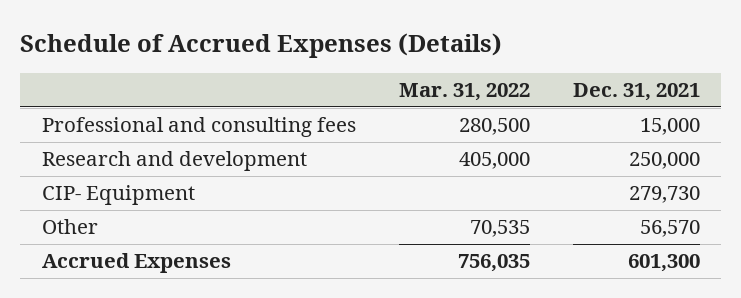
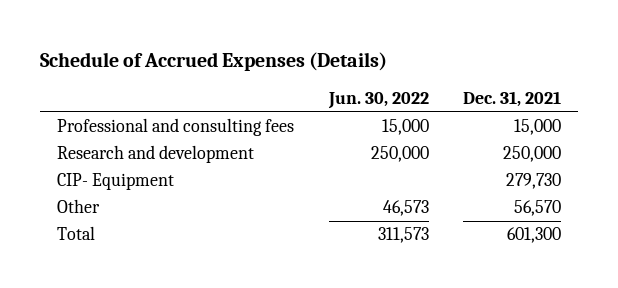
- | Mar. 31, 2022 | Dec. 31, 2021
+ | Jun. 30, 2022 | Dec. 31, 2021
- Accrued Expenses | 756,035 | 601,300
+ Total | 311,573 | 601,300

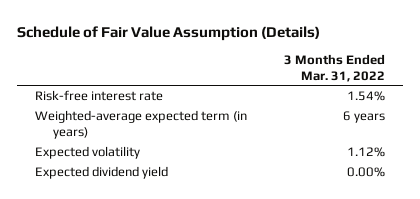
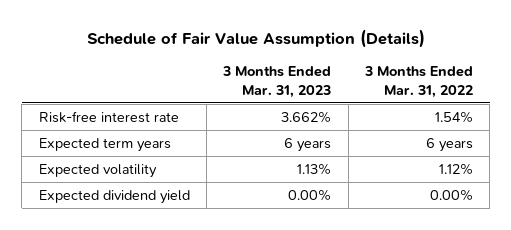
- | 3 Months Ended Mar. 31, 2022
+ | 3 Months Ended Mar. 31, 2023 | 3 Months Ended Mar. 31, 2022
- Weighted-average expected term (in years) | 6 years
+ Expected term years | 6 years | 6 years

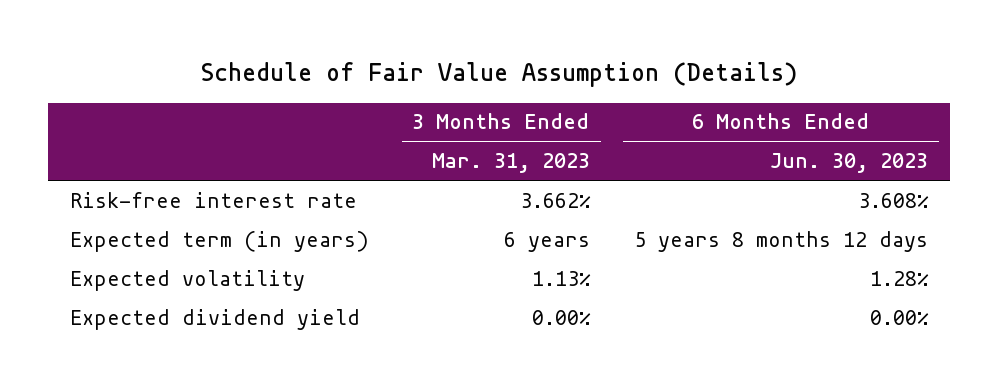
- | 3 Months Ended Mar. 31, 2023 | 3 Months Ended Mar. 31, 2022
+ | 3 Months Ended Mar. 31, 2023 | 6 Months Ended Jun. 30, 2023
- Expected term years | 6 years | 6 years
+ Expected term (in years) | 6 years | 5 years 8 months 12 days

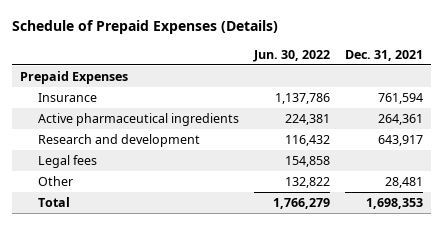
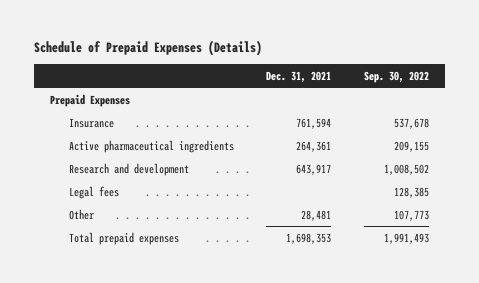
- | Jun. 30, 2022 | Dec. 31, 2021
+ | Dec. 31, 2021 | Sep. 30, 2022
- Total | 1,766,279 | 1,698,353
+ Total prepaid expenses | 1,698,353 | 1,991,493

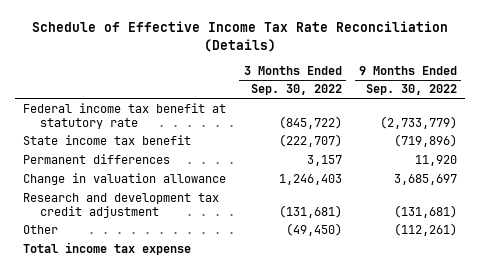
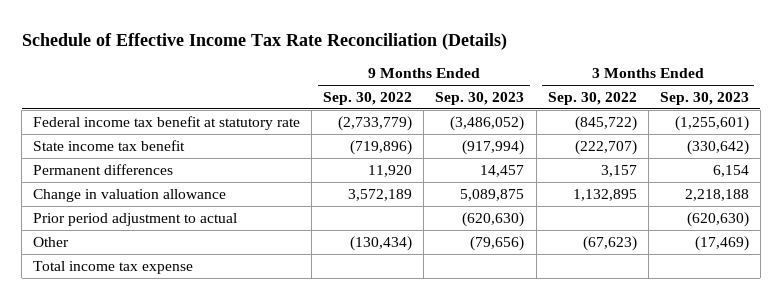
- | 3 Months Ended Sep. 30, 2022 | 9 Months Ended Sep. 30, 2022
+ | 9 Months Ended Sep. 30, 2022 | 9 Months Ended Sep. 30, 2023 | 3 Months Ended Sep. 30, 2022 | 3 Months Ended Sep. 30, 2023
- Change in valuation allowance | 1,246,403 | 3,685,697
- Research and development tax credit adjustment | (131,681) | (131,681)
- Other | (49,450) | (112,261)
+ Change in valuation allowance | 3,572,189 | 5,089,875 | 1,132,895 | 2,218,188
+ Prior period adjustment to actual | | (620,630) | | (620,630)
+ Other | (130,434) | (79,656) | (67,623) | (17,469)

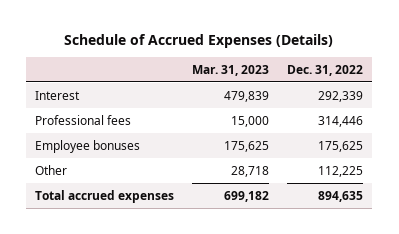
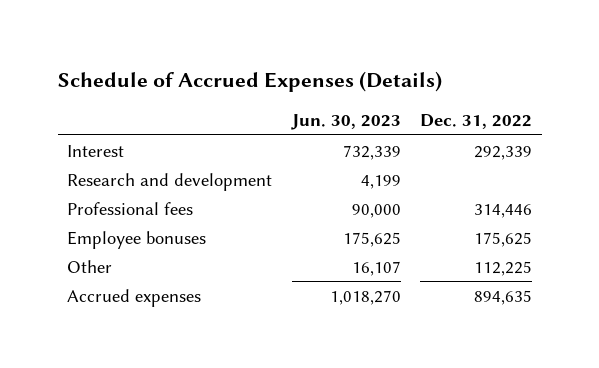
- | Mar. 31, 2023 | Dec. 31, 2022
+ | Jun. 30, 2023 | Dec. 31, 2022
+ Research and development | 4,199 |
- Total accrued expenses | 699,182 | 894,635
+ Accrued expenses | 1,018,270 | 894,635

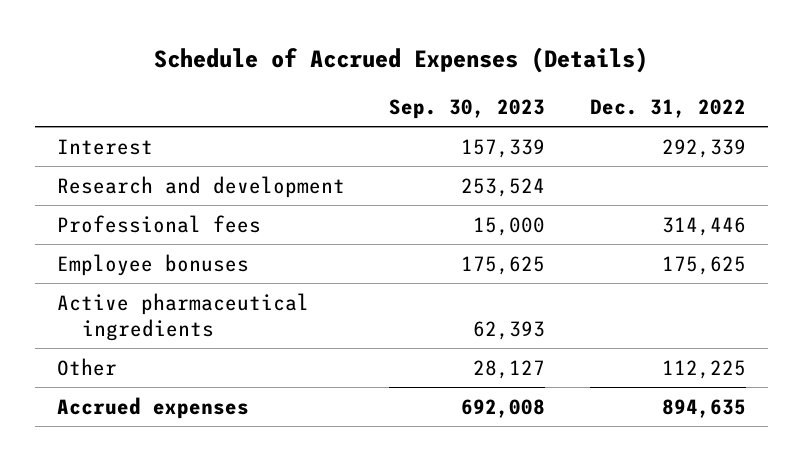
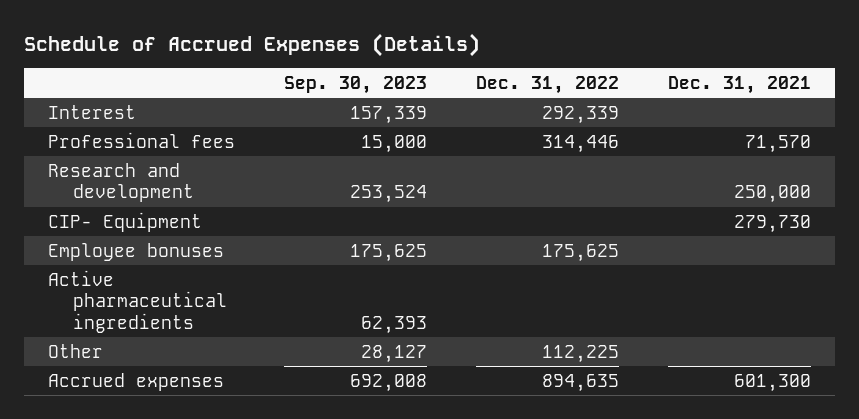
- | Sep. 30, 2023 | Dec. 31, 2022
+ | Sep. 30, 2023 | Dec. 31, 2022 | Dec. 31, 2021
moved down: Research and development | 253,524 | | 250,000
+ CIP- Equipment | | | 279,730

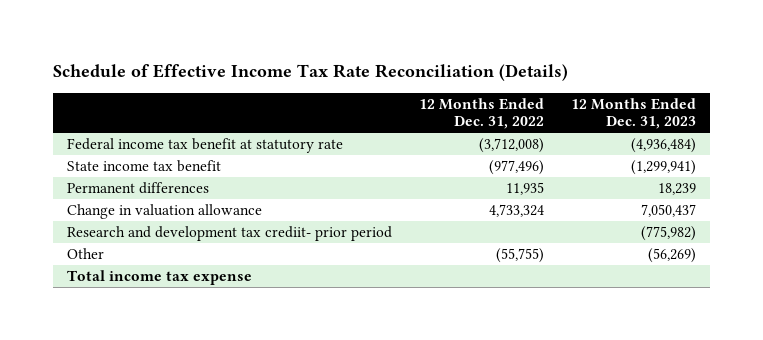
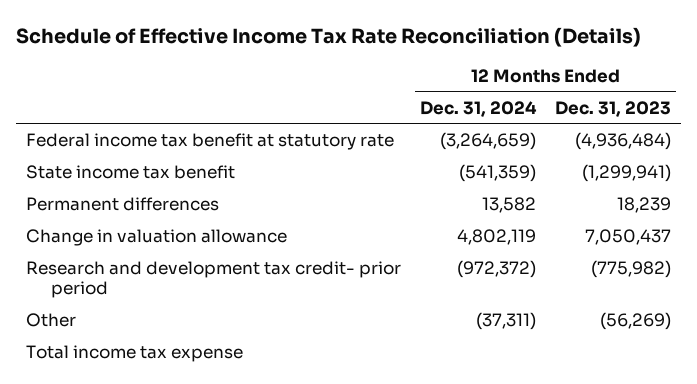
- | 12 Months Ended Dec. 31, 2022 | 12 Months Ended Dec. 31, 2023
+ | 12 Months Ended Dec. 31, 2024 | 12 Months Ended Dec. 31, 2023
- Research and development tax crediit- prior period | | (775,982)
+ Research and development tax credit- prior period | (972,372) | (775,982)

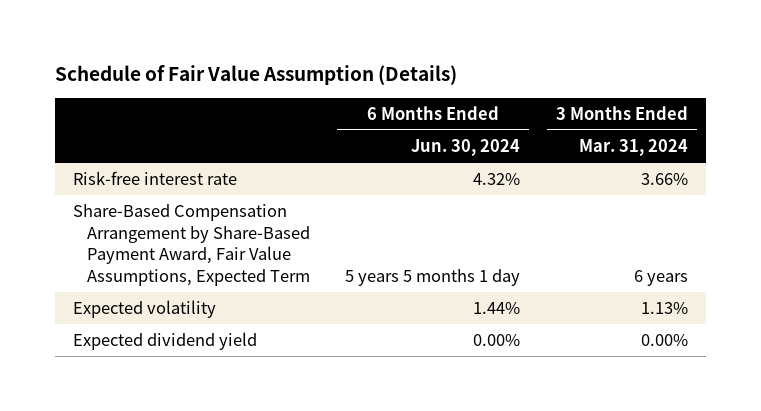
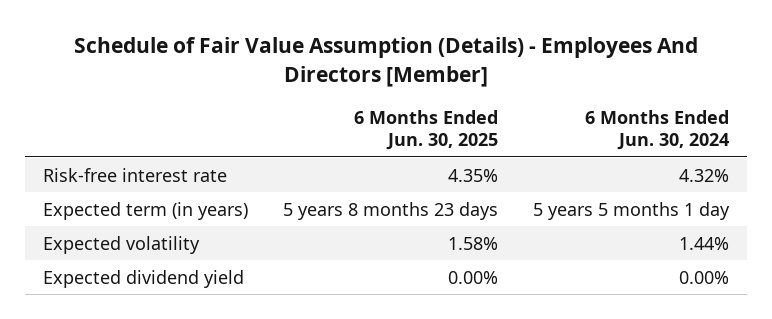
- Schedule of Fair Value Assumption (Details)
+ Schedule of Fair Value Assumption (Details) - Employees And Directors [Member]
- | 6 Months Ended Jun. 30, 2024 | 3 Months Ended Mar. 31, 2024
+ | 6 Months Ended Jun. 30, 2025 | 6 Months Ended Jun. 30, 2024
- Share-Based Compensation Arrangement by Share-Based Payment Award, Fair Value Assumptions, Expected Term | 5 years 5 months 1 day | 6 years
+ Expected term (in years) | 5 years 8 months 23 days | 5 years 5 months 1 day

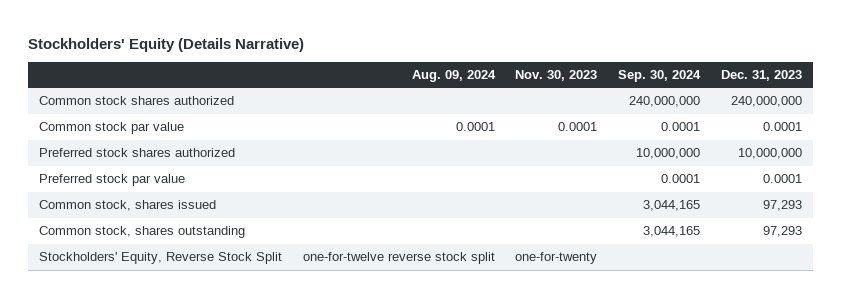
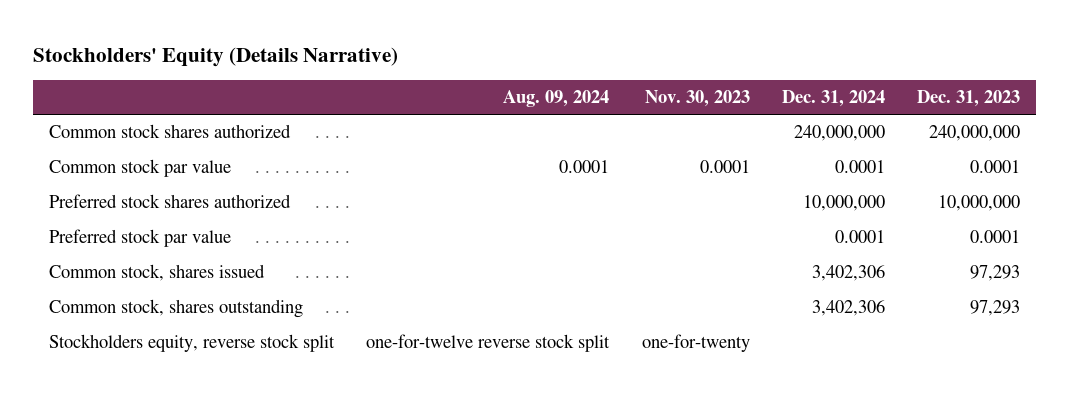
- | Aug. 09, 2024 | Nov. 30, 2023 | Sep. 30, 2024 | Dec. 31, 2023
+ | Aug. 09, 2024 | Nov. 30, 2023 | Dec. 31, 2024 | Dec. 31, 2023
- Stockholders' Equity, Reverse Stock Split | one-for-twelve reverse stock split | one-for-twenty | |
+ Stockholders equity, reverse stock split | one-for-twelve reverse stock split | one-for-twenty | |

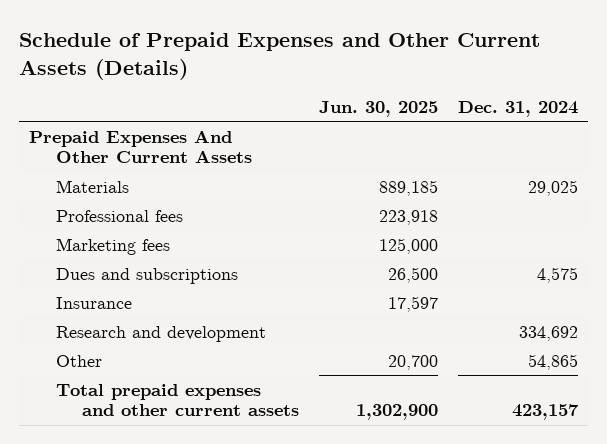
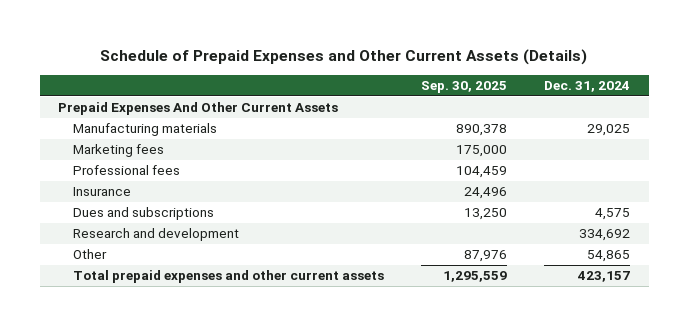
- | Jun. 30, 2025 | Dec. 31, 2024
+ | Sep. 30, 2025 | Dec. 31, 2024
- Materials | 889,185 | 29,025
+ Manufacturing materials | 890,378 | 29,025
moved down: Professional fees | 104,459 |
moved down: Dues and subscriptions | 13,250 | 4,575

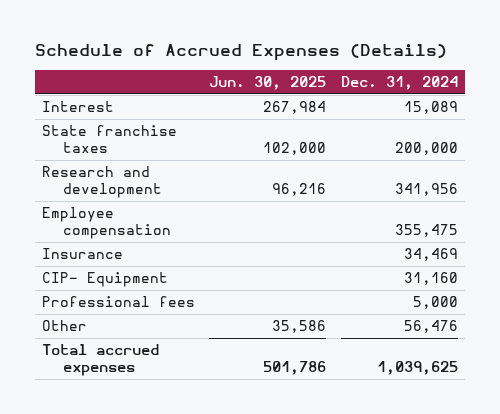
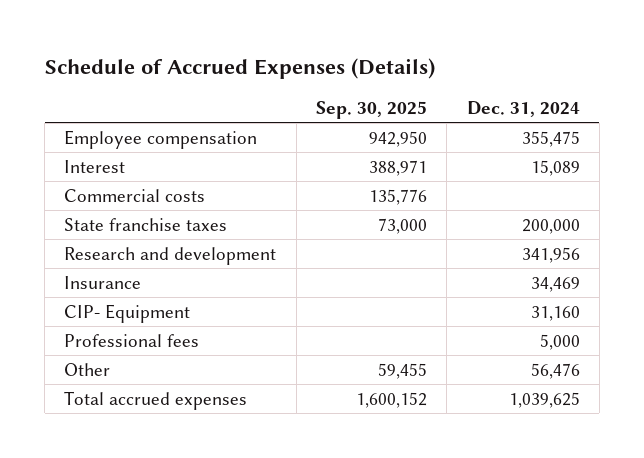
- | Jun. 30, 2025 | Dec. 31, 2024
+ | Sep. 30, 2025 | Dec. 31, 2024
moved up: Employee compensation | 942,950 | 355,475
+ Commercial costs | 135,776 |

